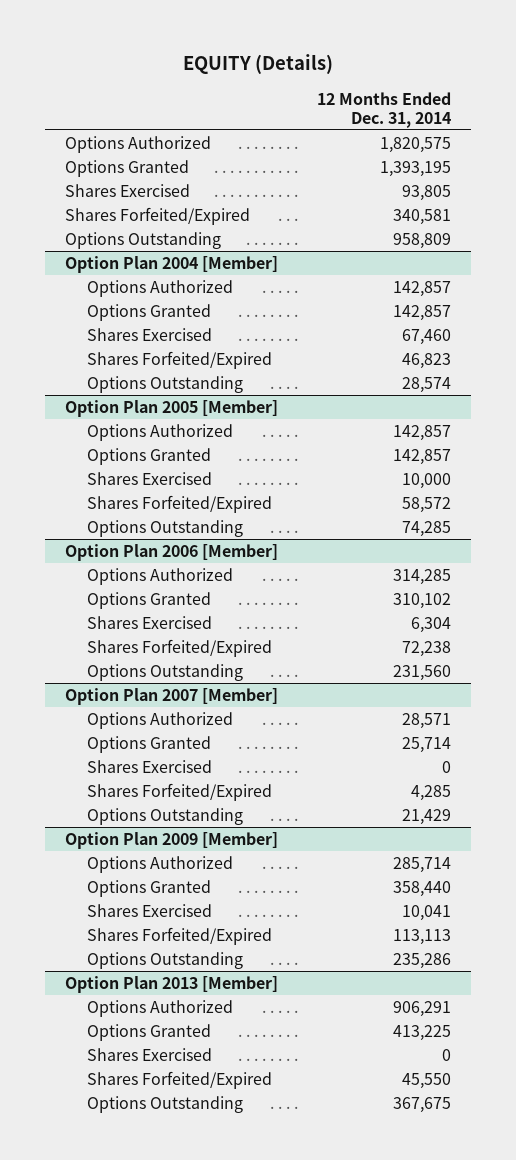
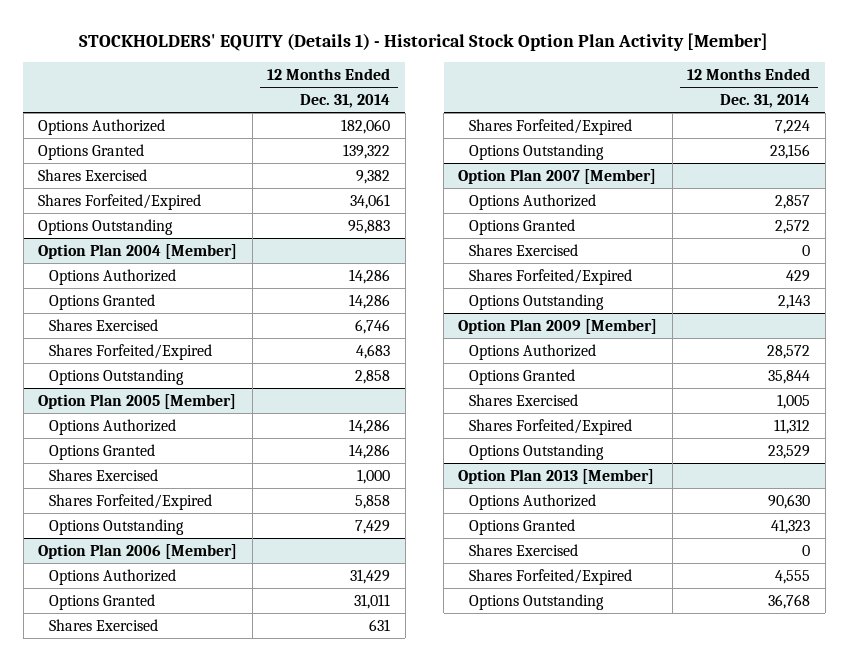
- EQUITY (Details)
+ STOCKHOLDERS' EQUITY (Details 1) - Historical Stock Option Plan Activity [Member]
- Options Authorized | 1,820,575
- Options Granted | 1,393,195
- Shares Exercised | 93,805
- Shares Forfeited/Expired | 340,581
- Options Outstanding | 958,809
+ Options Authorized | 182,060
+ Options Granted | 139,322
+ Shares Exercised | 9,382
+ Shares Forfeited/Expired | 34,061
+ Options Outstanding | 95,883
@ Option Plan 2004 [Member]
- Options Authorized | 142,857
- Options Granted | 142,857
- Shares Exercised | 67,460
- Shares Forfeited/Expired | 46,823
- Options Outstanding | 28,574
+ Options Authorized | 14,286
+ Options Granted | 14,286
+ Shares Exercised | 6,746
+ Shares Forfeited/Expired | 4,683
+ Options Outstanding | 2,858
@ Option Plan 2005 [Member]
- Options Authorized | 142,857
- Options Granted | 142,857
- Shares Exercised | 10,000
- Shares Forfeited/Expired | 58,572
- Options Outstanding | 74,285
+ Options Authorized | 14,286
+ Options Granted | 14,286
+ Shares Exercised | 1,000
+ Shares Forfeited/Expired | 5,858
+ Options Outstanding | 7,429
@ Option Plan 2006 [Member]
- Options Authorized | 314,285
- Options Granted | 310,102
- Shares Exercised | 6,304
- Shares Forfeited/Expired | 72,238
- Options Outstanding | 231,560
+ Options Authorized | 31,429
+ Options Granted | 31,011
+ Shares Exercised | 631
+ Shares Forfeited/Expired | 7,224
+ Options Outstanding | 23,156
@ Option Plan 2007 [Member]
- Options Authorized | 28,571
- Options Granted | 25,714
+ Options Authorized | 2,857
+ Options Granted | 2,572
- Shares Forfeited/Expired | 4,285
- Options Outstanding | 21,429
+ Shares Forfeited/Expired | 429
+ Options Outstanding | 2,143
@ Option Plan 2009 [Member]
- Options Authorized | 285,714
- Options Granted | 358,440
- Shares Exercised | 10,041
- Shares Forfeited/Expired | 113,113
- Options Outstanding | 235,286
+ Options Authorized | 28,572
+ Options Granted | 35,844
+ Shares Exercised | 1,005
+ Shares Forfeited/Expired | 11,312
+ Options Outstanding | 23,529
@ Option Plan 2013 [Member]
- Options Authorized | 906,291
- Options Granted | 413,225
+ Options Authorized | 90,630
+ Options Granted | 41,323
- Shares Forfeited/Expired | 45,550
- Options Outstanding | 367,675
+ Shares Forfeited/Expired | 4,555
+ Options Outstanding | 36,768

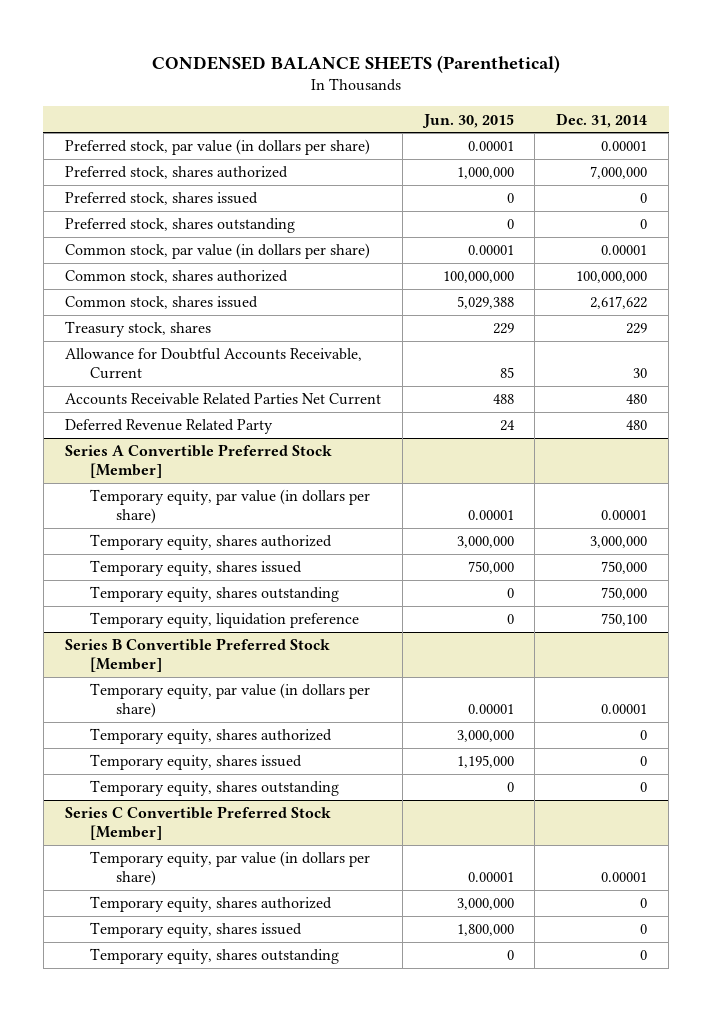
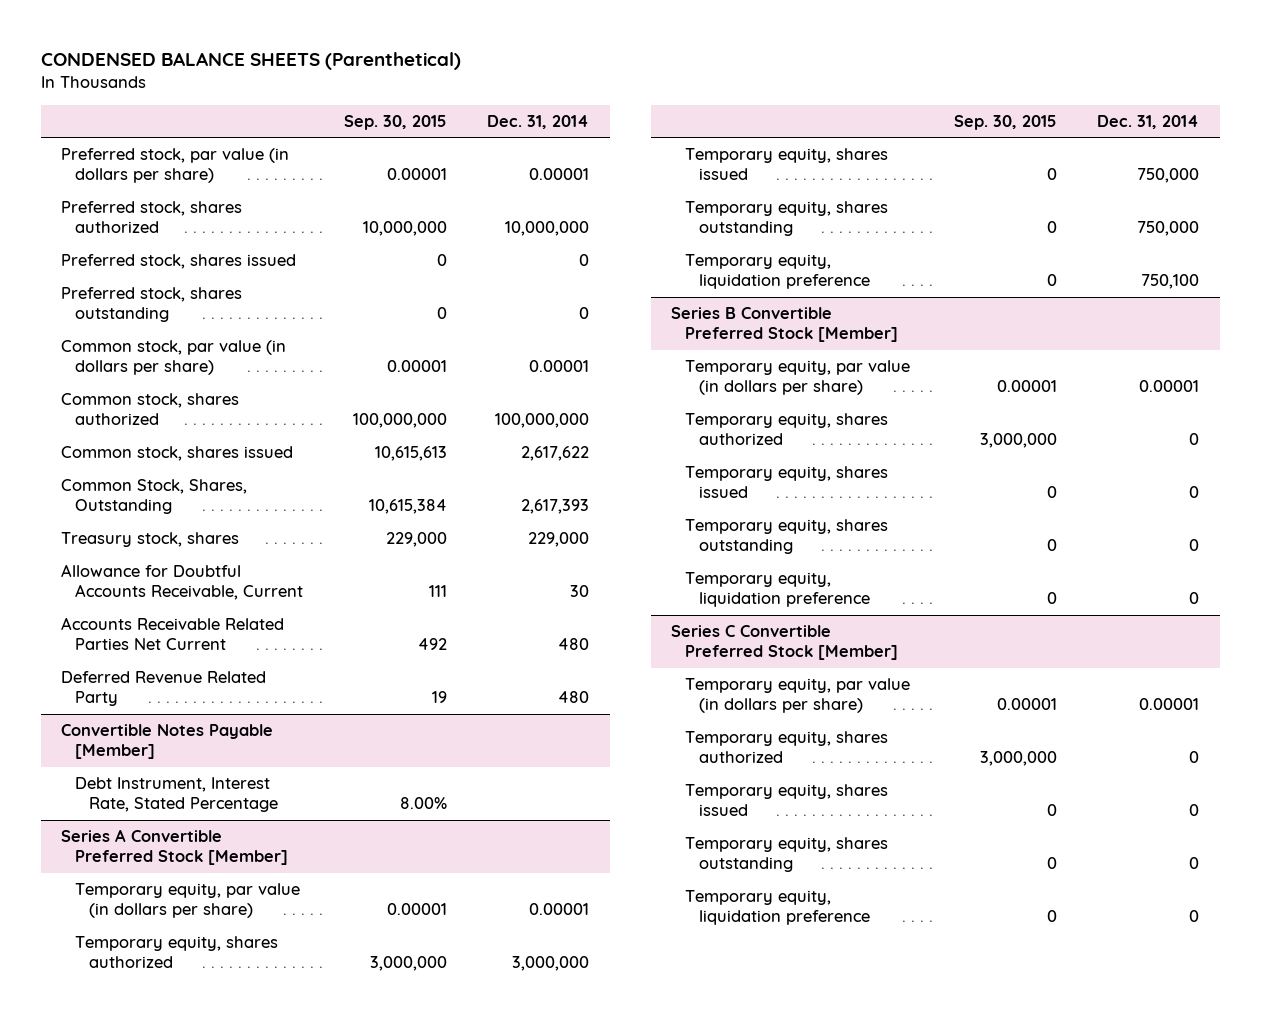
- | Jun. 30, 2015 | Dec. 31, 2014
+ | Sep. 30, 2015 | Dec. 31, 2014
- Preferred stock, shares authorized | 1,000,000 | 7,000,000
+ Preferred stock, shares authorized | 10,000,000 | 10,000,000
- Treasury stock, shares | 229 | 229
+ Common Stock, Shares, Outstanding | 10,615,384 | 2,617,393
+ Treasury stock, shares | 229,000 | 229,000
+ Convertible Notes Payable [Member]
+ Debt Instrument, Interest Rate, Stated Percentage | 8.00% |
@ Series B Convertible Preferred Stock [Member]
+ Temporary equity, liquidation preference | 0 | 0
@ Series C Convertible Preferred Stock [Member]
+ Temporary equity, liquidation preference | 0 | 0

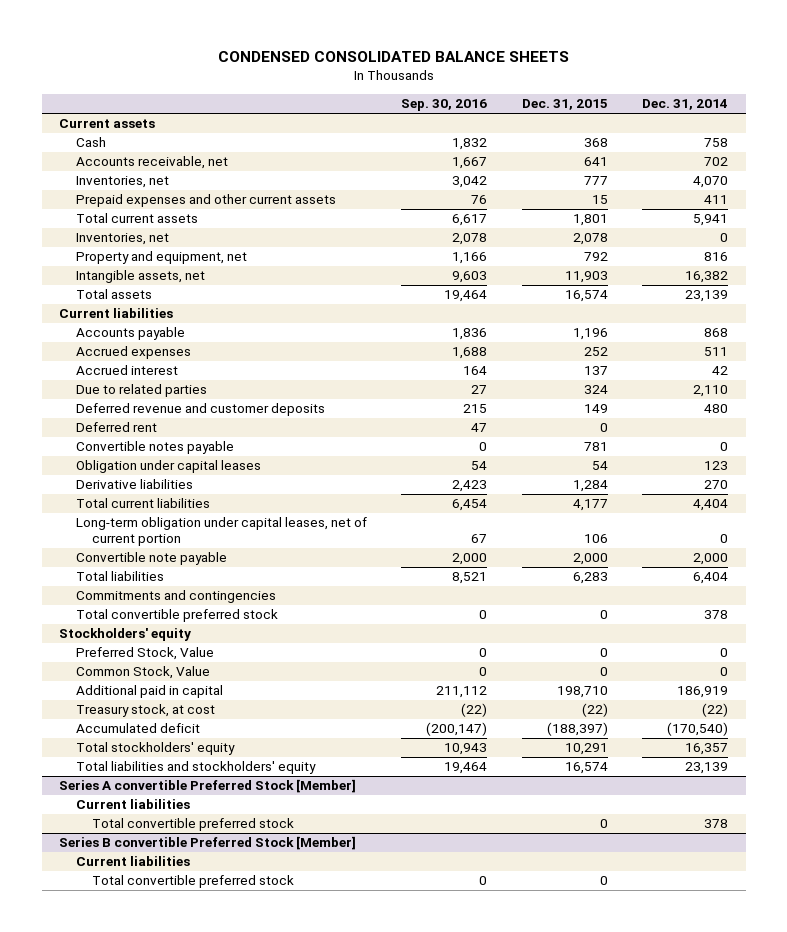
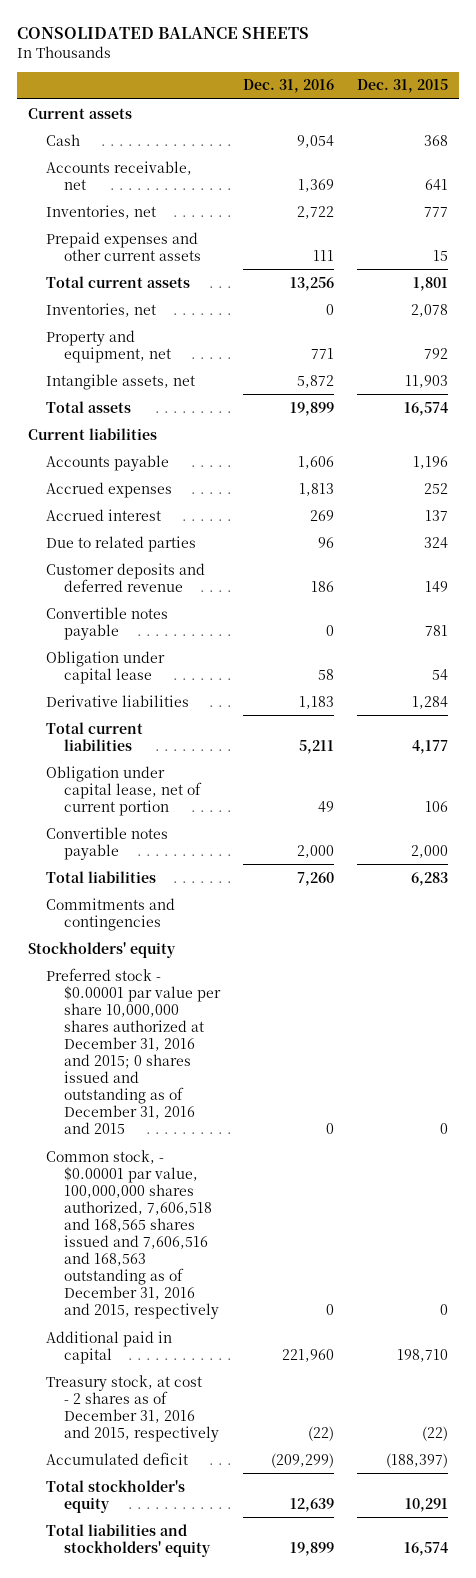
- CONDENSED CONSOLIDATED BALANCE SHEETS
+ CONSOLIDATED BALANCE SHEETS
- | Sep. 30, 2016 | Dec. 31, 2015 | Dec. 31, 2014
+ | Dec. 31, 2016 | Dec. 31, 2015
- Deferred revenue and customer deposits | 215 | 149 | 480
- Deferred rent | 47 | 0 |
+ Customer deposits and deferred revenue | 186 | 149
- Obligation under capital leases | 54 | 54 | 123
+ Obligation under capital lease | 58 | 54
- Long-term obligation under capital leases, net of current portion | 67 | 106 | 0
- Convertible note payable | 2,000 | 2,000 | 2,000
+ Obligation under capital lease, net of current portion | 49 | 106
+ Convertible notes payable | 2,000 | 2,000
- Total convertible preferred stock | 0 | 0 | 378
- Preferred Stock, Value | 0 | 0 | 0
- Common Stock, Value | 0 | 0 | 0
+ Preferred stock - $0.00001 par value per share 10,000,000 shares authorized at December 31, 2016 and 2015; 0 shares issued and outstanding as of December 31, 2016 and 2015 | 0 | 0
+ Common stock, - $0.00001 par value, 100,000,000 shares authorized, 7,606,518 and 168,565 shares issued and 7,606,516 and 168,563 outstanding as of December 31, 2016 and 2015, respectively | 0 | 0
- Treasury stock, at cost | (22) | (22) | (22)
+ Treasury stock, at cost - 2 shares as of December 31, 2016 and 2015, respectively | (22) | (22)
- Total stockholders' equity | 10,943 | 10,291 | 16,357
+ Total stockholder's equity | 12,639 | 10,291
- Series A convertible Preferred Stock [Member]
- Current liabilities
- Total convertible preferred stock | | 0 | 378
- Series B convertible Preferred Stock [Member]
- Current liabilities
- Total convertible preferred stock | 0 | 0 |

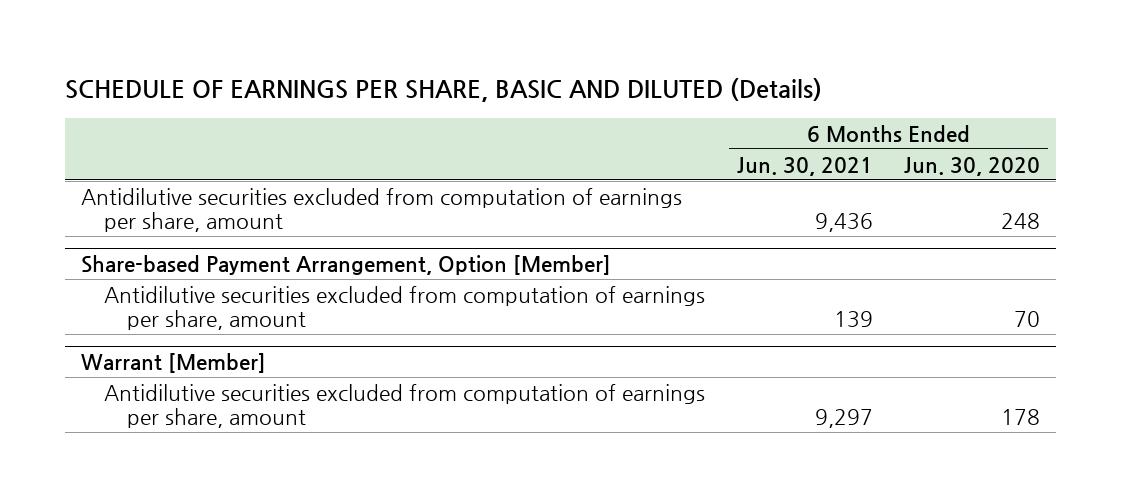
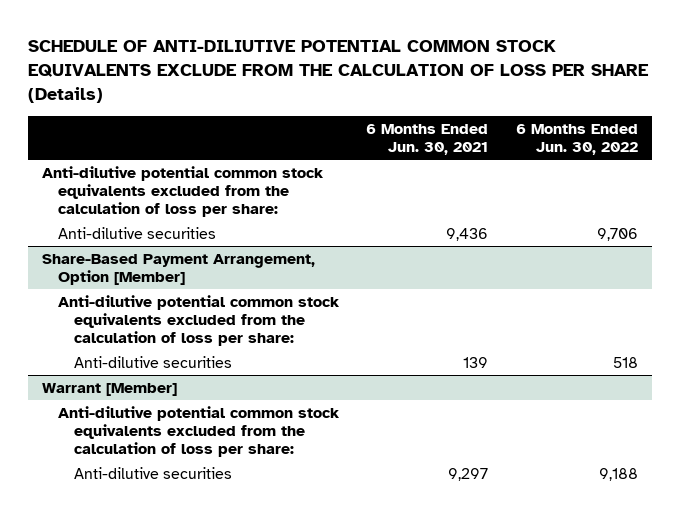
- SCHEDULE OF EARNINGS PER SHARE, BASIC AND DILUTED (Details)
+ SCHEDULE OF ANTI-DILIUTIVE POTENTIAL COMMON STOCK EQUIVALENTS EXCLUDE FROM THE CALCULATION OF LOSS PER SHARE (Details)
- | 6 Months Ended Jun. 30, 2021 | 6 Months Ended Jun. 30, 2020
+ | 6 Months Ended Jun. 30, 2021 | 6 Months Ended Jun. 30, 2022
- Antidilutive securities excluded from computation of earnings per share, amount | 9,436 | 248
- Share-based Payment Arrangement, Option [Member]
- Antidilutive securities excluded from computation of earnings per share, amount | 139 | 70
+ Anti-dilutive potential common stock equivalents excluded from the calculation of loss per share:
+ Anti-dilutive securities | 9,436 | 9,706
+ Share-Based Payment Arrangement, Option [Member]
+ Anti-dilutive potential common stock equivalents excluded from the calculation of loss per share:
+ Anti-dilutive securities | 139 | 518
@ Warrant [Member]
- Antidilutive securities excluded from computation of earnings per share, amount | 9,297 | 178
+ Anti-dilutive potential common stock equivalents excluded from the calculation of loss per share:
+ Anti-dilutive securities | 9,297 | 9,188

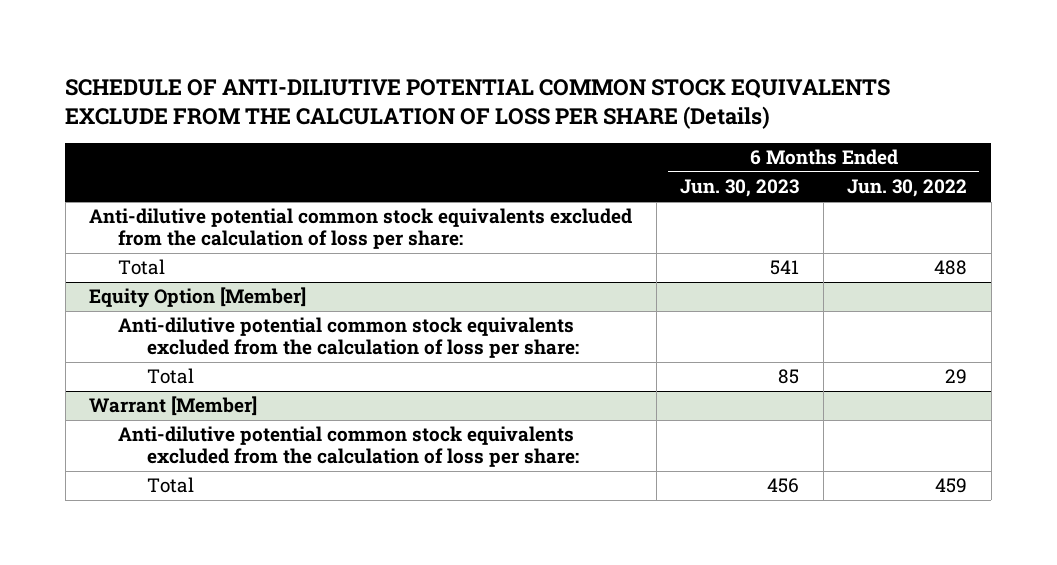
- | 6 Months Ended Jun. 30, 2021 | 6 Months Ended Jun. 30, 2022
+ | 6 Months Ended Jun. 30, 2023 | 6 Months Ended Jun. 30, 2022
- Anti-dilutive securities | 9,436 | 9,706
- Share-Based Payment Arrangement, Option [Member]
+ Total | 541 | 488
+ Equity Option [Member]
- Anti-dilutive securities | 139 | 518
+ Total | 85 | 29
@ Warrant [Member]
- Anti-dilutive securities | 9,297 | 9,188
+ Total | 456 | 459

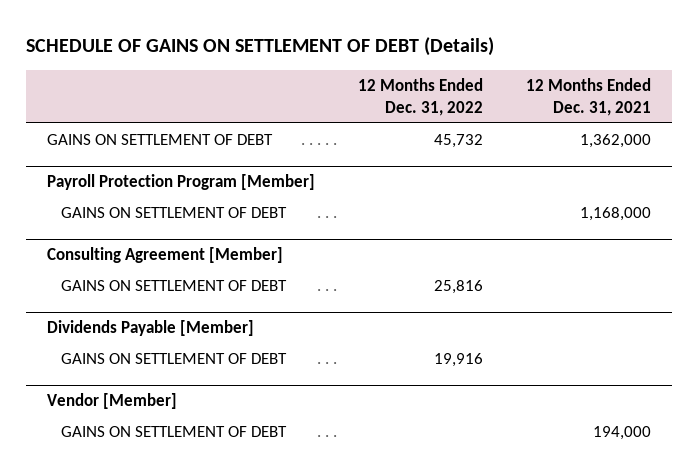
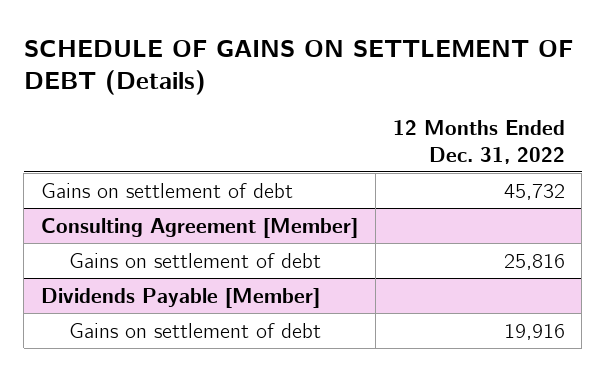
- | 12 Months Ended Dec. 31, 2022 | 12 Months Ended Dec. 31, 2021
+ | 12 Months Ended Dec. 31, 2022
- GAINS ON SETTLEMENT OF DEBT | 45,732 | 1,362,000
- Payroll Protection Program [Member]
- GAINS ON SETTLEMENT OF DEBT | | 1,168,000
+ Gains on settlement of debt | 45,732
@ Consulting Agreement [Member]
- GAINS ON SETTLEMENT OF DEBT | 25,816 |
+ Gains on settlement of debt | 25,816
@ Dividends Payable [Member]
- GAINS ON SETTLEMENT OF DEBT | 19,916 |
- Vendor [Member]
- GAINS ON SETTLEMENT OF DEBT | | 194,000
@ Dividends Payable [Member]
+ Gains on settlement of debt | 19,916

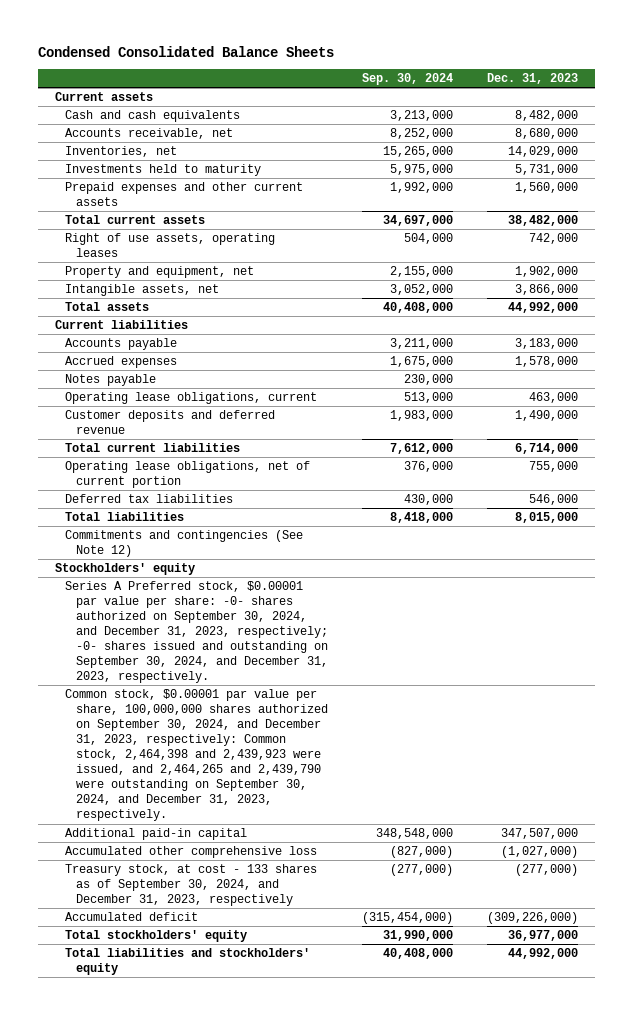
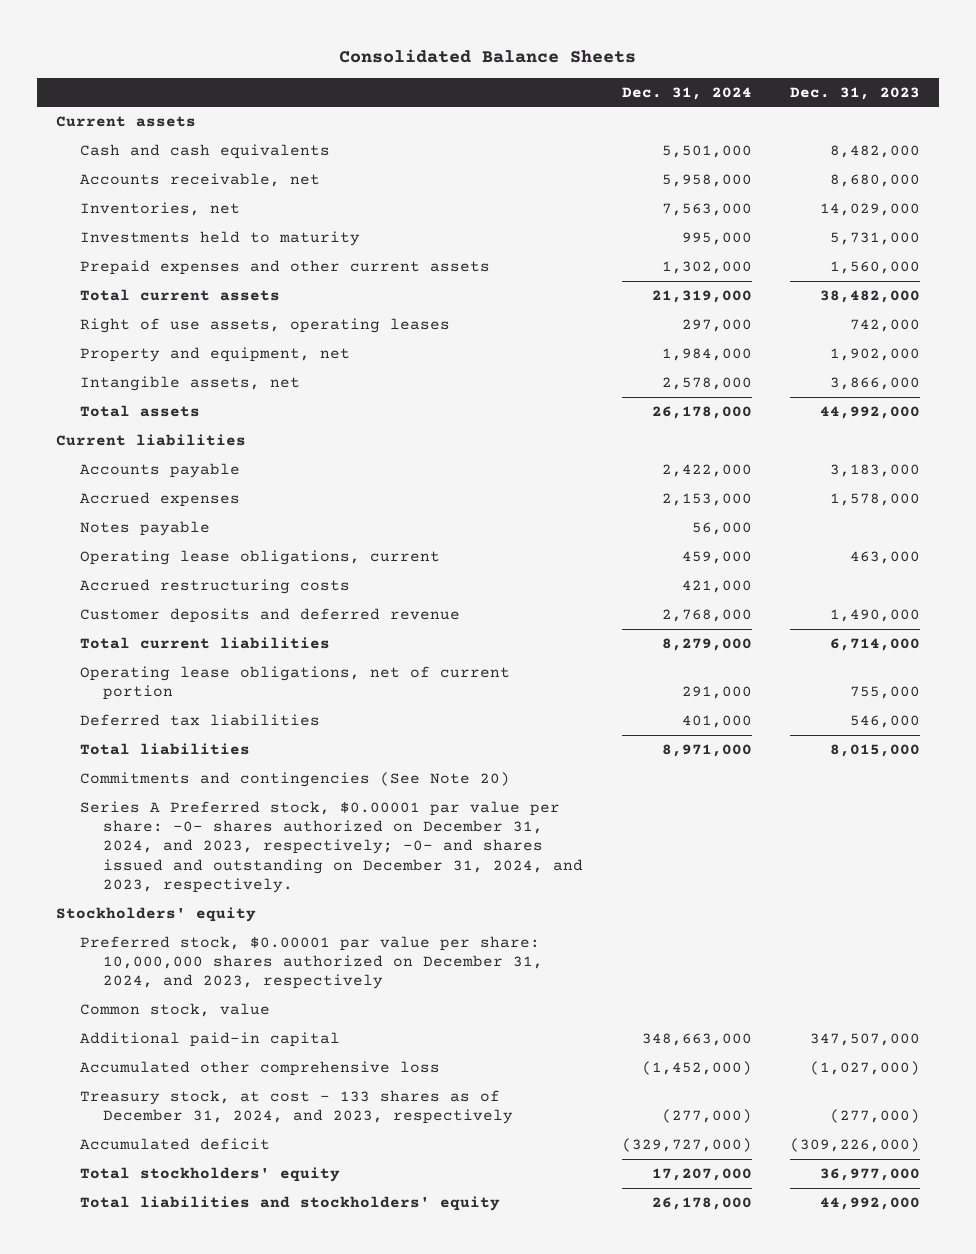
- Condensed Consolidated Balance Sheets
+ Consolidated Balance Sheets
- | Sep. 30, 2024 | Dec. 31, 2023
+ | Dec. 31, 2024 | Dec. 31, 2023
+ Accrued restructuring costs | 421,000 |
- Commitments and contingencies (See Note 12)
+ Commitments and contingencies (See Note 20)
+ Series A Preferred stock, $0.00001 par value per share: -0- shares authorized on December 31, 2024, and 2023, respectively; -0- and shares issued and outstanding on December 31, 2024, and 2023, respectively.
- Series A Preferred stock, $0.00001 par value per share: -0- shares authorized on September 30, 2024, and December 31, 2023, respectively; -0- shares issued and outstanding on September 30, 2024, and December 31, 2023, respectively.
- Common stock, $0.00001 par value per share, 100,000,000 shares authorized on September 30, 2024, and December 31, 2023, respectively: Common stock, 2,464,398 and 2,439,923 were issued, and 2,464,265 and 2,439,790 were outstanding on September 30, 2024, and December 31, 2023, respectively.
+ Preferred stock, $0.00001 par value per share: 10,000,000 shares authorized on December 31, 2024, and 2023, respectively
+ Common stock, value
- Treasury stock, at cost - 133 shares as of September 30, 2024, and December 31, 2023, respectively | (277,000) | (277,000)
+ Treasury stock, at cost - 133 shares as of December 31, 2024, and 2023, respectively | (277,000) | (277,000)

